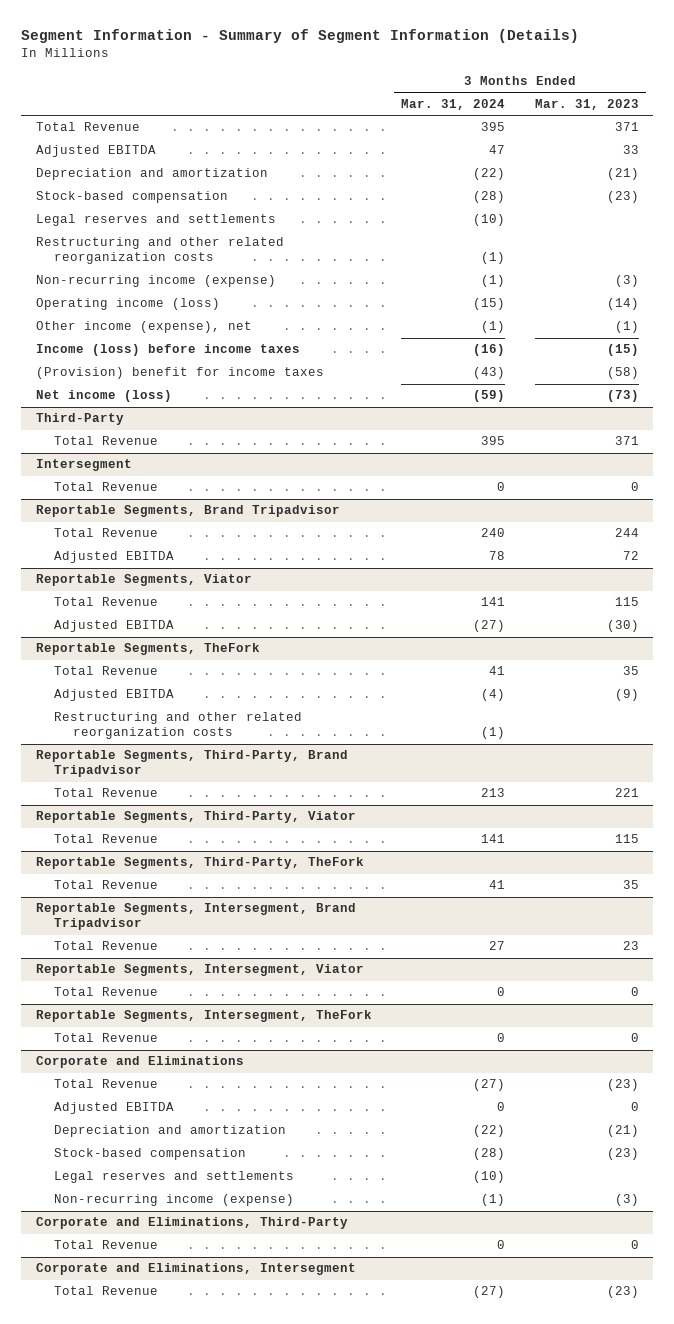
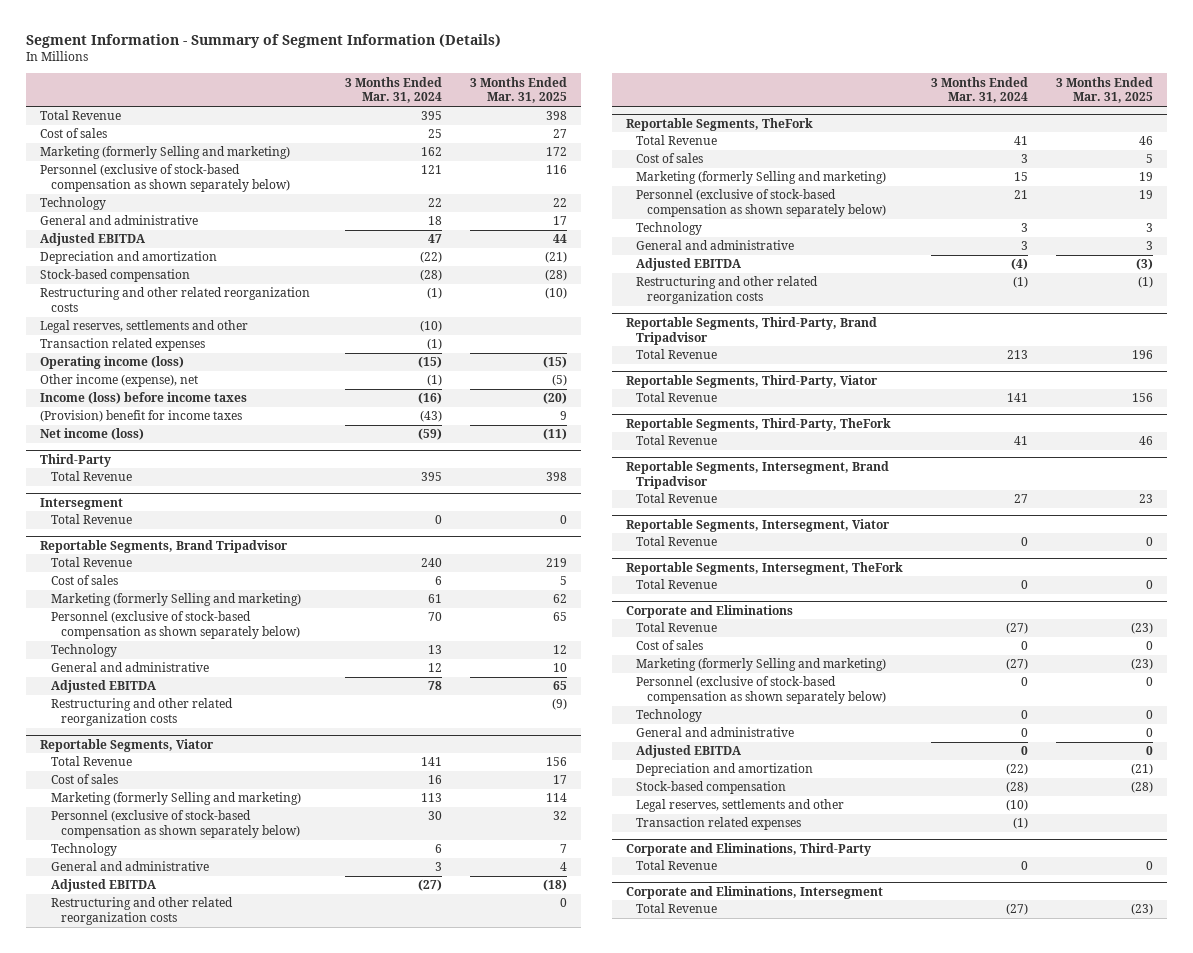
- | 3 Months Ended Mar. 31, 2024 | 3 Months Ended Mar. 31, 2023
+ | 3 Months Ended Mar. 31, 2024 | 3 Months Ended Mar. 31, 2025
+ Cost of sales | 25 | 27
+ Marketing (formerly Selling and marketing) | 162 | 172
+ Personnel (exclusive of stock-based compensation as shown separately below) | 121 | 116
+ Technology | 22 | 22
+ General and administrative | 18 | 17
- Legal reserves and settlements | (10) |
- Non-recurring income (expense) | (1) | (3)
+ Legal reserves, settlements and other | (10) |
+ Transaction related expenses | (1) |
@ Reportable Segments, Brand Tripadvisor
+ Cost of sales | 6 | 5
+ Marketing (formerly Selling and marketing) | 61 | 62
+ Personnel (exclusive of stock-based compensation as shown separately below) | 70 | 65
+ Technology | 13 | 12
+ General and administrative | 12 | 10
+ Restructuring and other related reorganization costs | | (9)
@ Reportable Segments, Viator
+ Cost of sales | 16 | 17
+ Marketing (formerly Selling and marketing) | 113 | 114
+ Personnel (exclusive of stock-based compensation as shown separately below) | 30 | 32
+ Technology | 6 | 7
+ General and administrative | 3 | 4
+ Restructuring and other related reorganization costs | | 0
@ Reportable Segments, TheFork
+ Cost of sales | 3 | 5
+ Marketing (formerly Selling and marketing) | 15 | 19
+ Personnel (exclusive of stock-based compensation as shown separately below) | 21 | 19
+ Technology | 3 | 3
+ General and administrative | 3 | 3
@ Corporate and Eliminations
+ Cost of sales | 0 | 0
+ Marketing (formerly Selling and marketing) | (27) | (23)
+ Personnel (exclusive of stock-based compensation as shown separately below) | 0 | 0
+ Technology | 0 | 0
+ General and administrative | 0 | 0
- Legal reserves and settlements | (10) |
- Non-recurring income (expense) | (1) | (3)
+ Legal reserves, settlements and other | (10) |
+ Transaction related expenses | (1) |

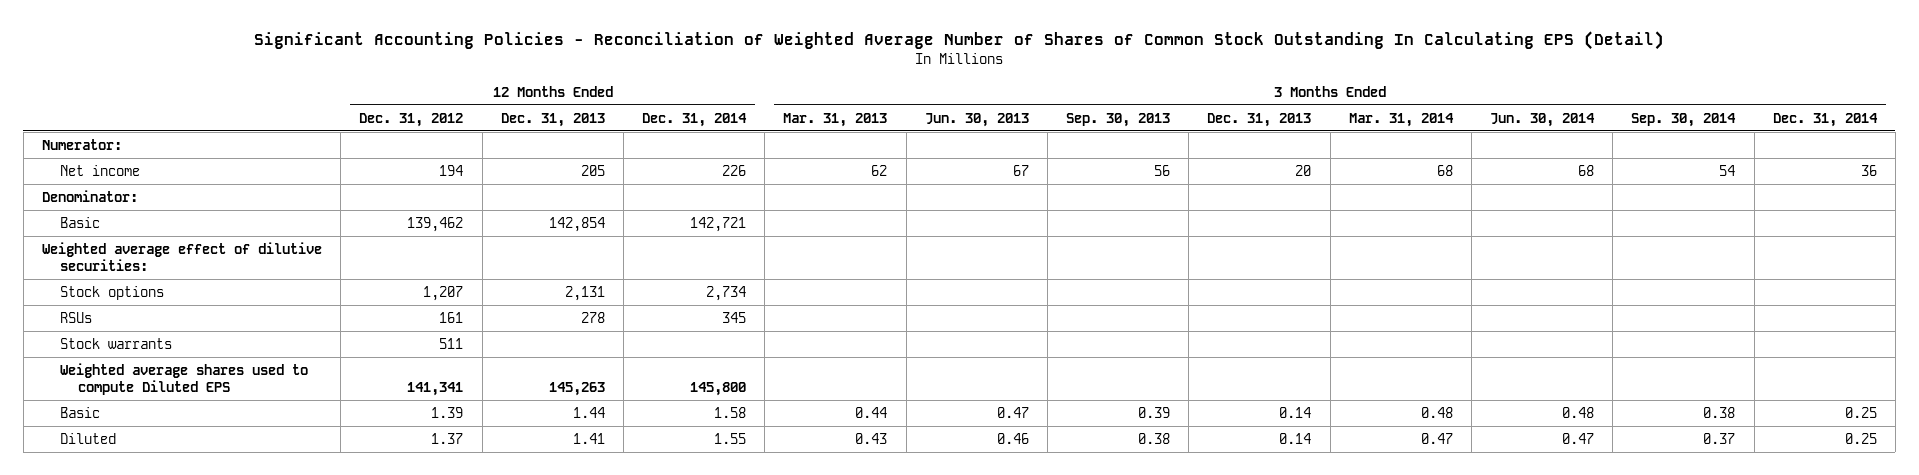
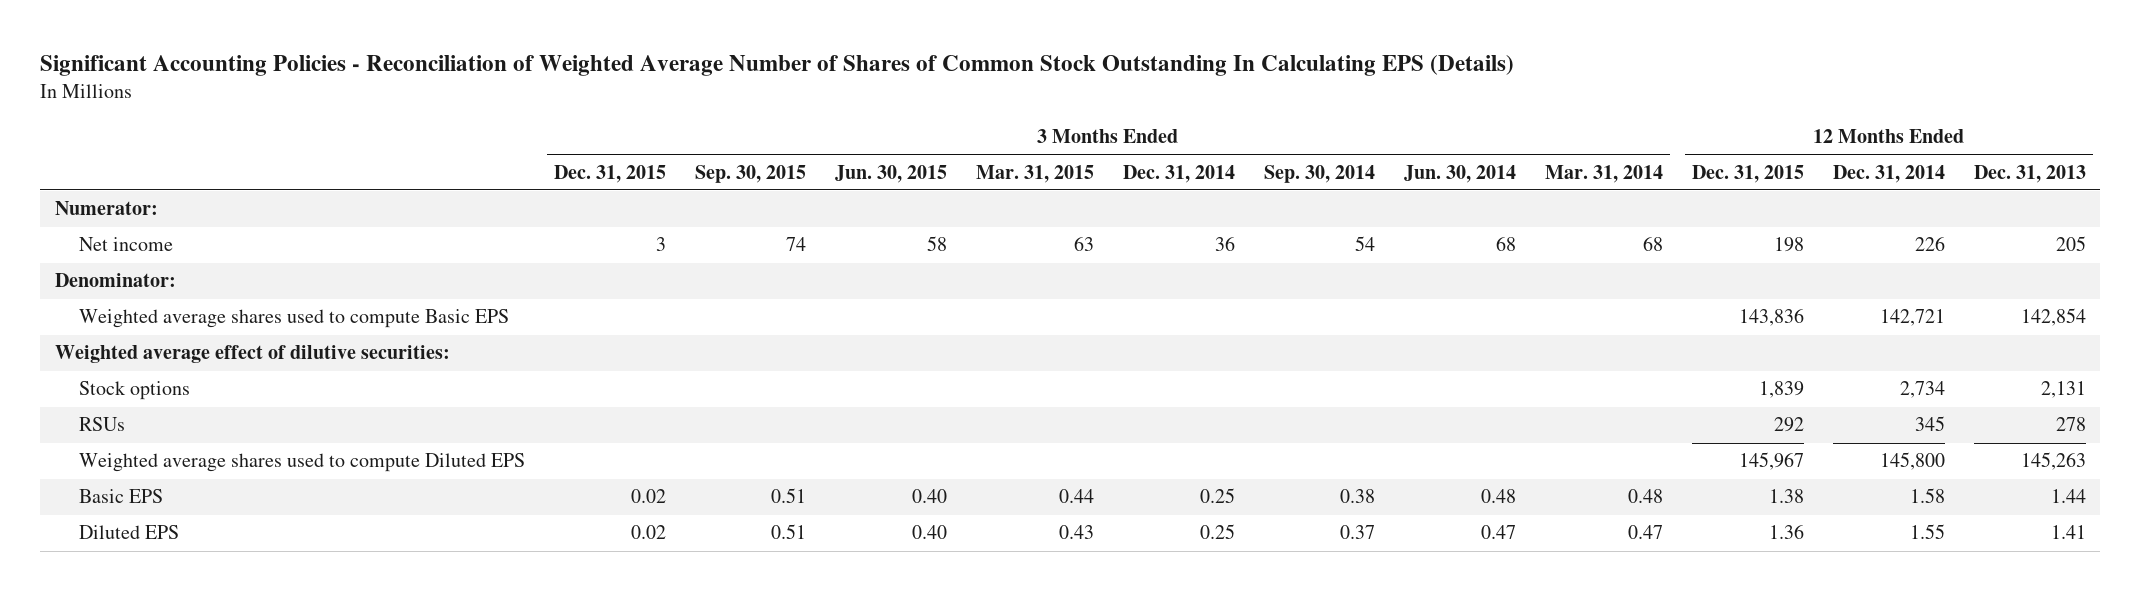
- Significant Accounting Policies - Reconciliation of Weighted Average Number of Shares of Common Stock Outstanding In Calculating EPS (Detail)
+ Significant Accounting Policies - Reconciliation of Weighted Average Number of Shares of Common Stock Outstanding In Calculating EPS (Details)
- | 12 Months Ended Dec. 31, 2012 | 12 Months Ended Dec. 31, 2013 | 12 Months Ended Dec. 31, 2014 | 3 Months Ended Mar. 31, 2013 | 3 Months Ended Jun. 30, 2013 | 3 Months Ended Sep. 30, 2013 | 3 Months Ended Dec. 31, 2013 | 3 Months Ended Mar. 31, 2014 | 3 Months Ended Jun. 30, 2014 | 3 Months Ended Sep. 30, 2014 | 3 Months Ended Dec. 31, 2014
+ | 3 Months Ended Dec. 31, 2015 | 3 Months Ended Sep. 30, 2015 | 3 Months Ended Jun. 30, 2015 | 3 Months Ended Mar. 31, 2015 | 3 Months Ended Dec. 31, 2014 | 3 Months Ended Sep. 30, 2014 | 3 Months Ended Jun. 30, 2014 | 3 Months Ended Mar. 31, 2014 | 12 Months Ended Dec. 31, 2015 | 12 Months Ended Dec. 31, 2014 | 12 Months Ended Dec. 31, 2013
- Basic | 139,462 | 142,854 | 142,721 | | | | | | | |
+ Weighted average shares used to compute Basic EPS | | | | | | | | | 143,836 | 142,721 | 142,854
- Stock warrants | 511 | | | | | | | | | |
- Basic | 1.39 | 1.44 | 1.58 | 0.44 | 0.47 | 0.39 | 0.14 | 0.48 | 0.48 | 0.38 | 0.25
- Diluted | 1.37 | 1.41 | 1.55 | 0.43 | 0.46 | 0.38 | 0.14 | 0.47 | 0.47 | 0.37 | 0.25
+ Basic EPS | 0.02 | 0.51 | 0.40 | 0.44 | 0.25 | 0.38 | 0.48 | 0.48 | 1.38 | 1.58 | 1.44
+ Diluted EPS | 0.02 | 0.51 | 0.40 | 0.43 | 0.25 | 0.37 | 0.47 | 0.47 | 1.36 | 1.55 | 1.41

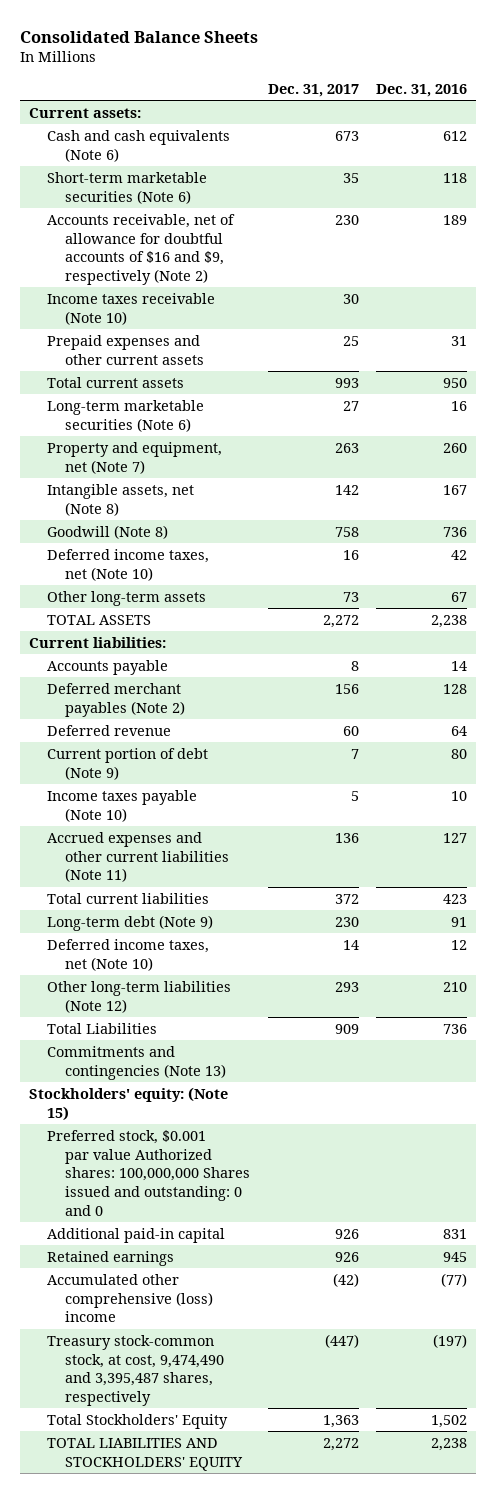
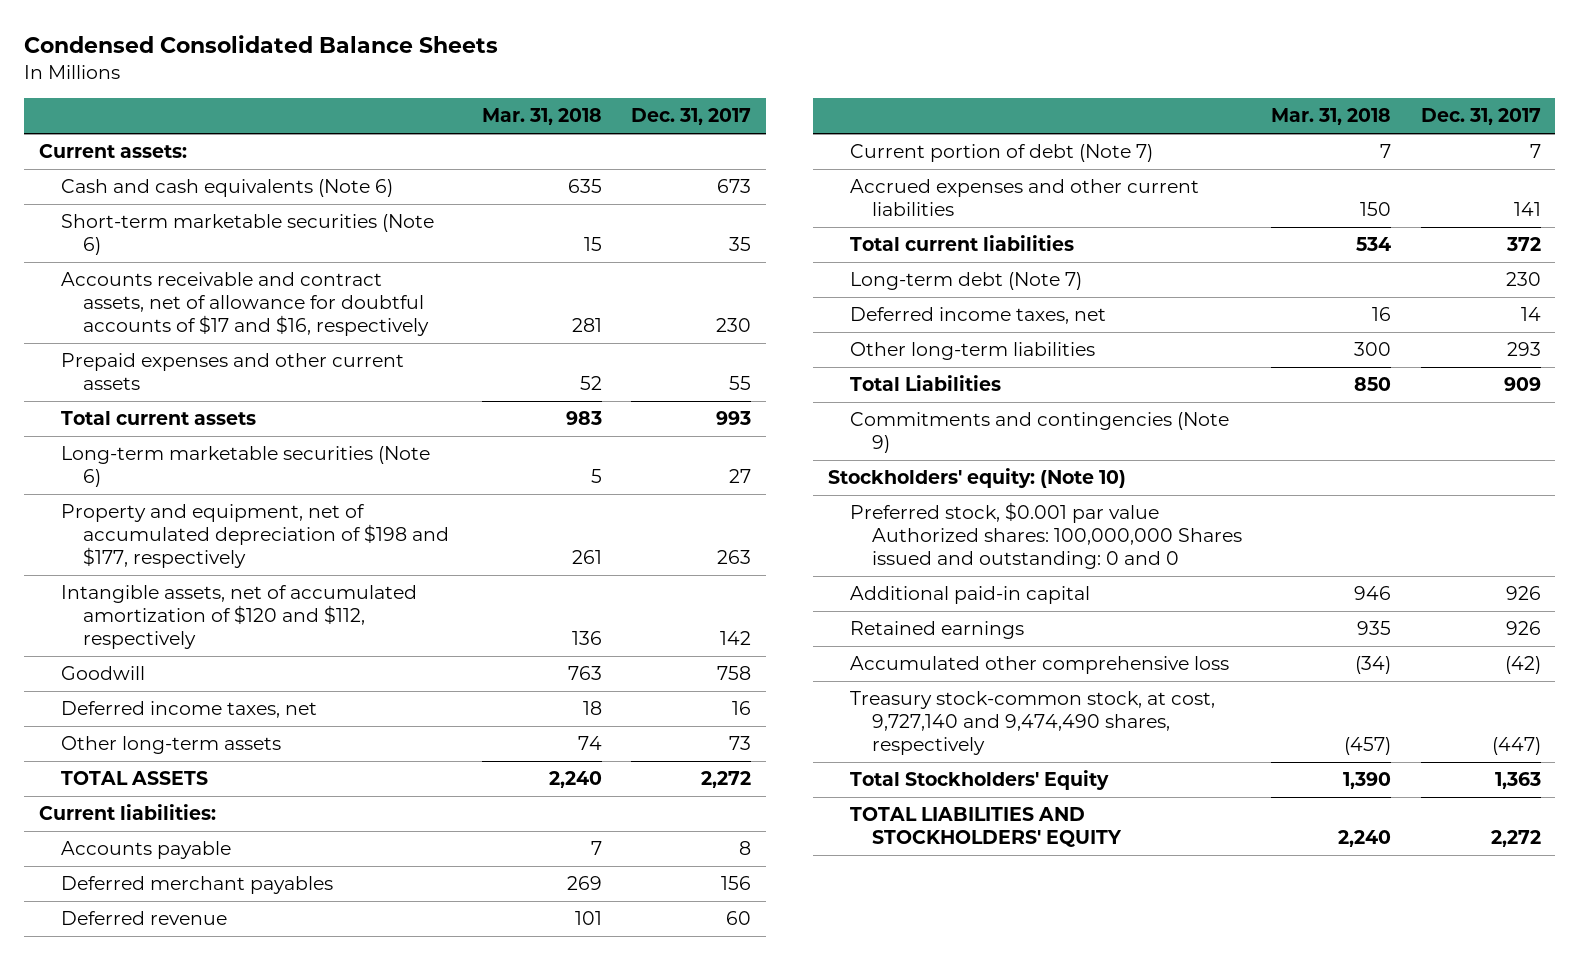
- Consolidated Balance Sheets
+ Condensed Consolidated Balance Sheets
- | Dec. 31, 2017 | Dec. 31, 2016
+ | Mar. 31, 2018 | Dec. 31, 2017
- Accounts receivable, net of allowance for doubtful accounts of $16 and $9, respectively (Note 2) | 230 | 189
- Income taxes receivable (Note 10) | 30 |
- Prepaid expenses and other current assets | 25 | 31
+ Accounts receivable and contract assets, net of allowance for doubtful accounts of $17 and $16, respectively | 281 | 230
+ Prepaid expenses and other current assets | 52 | 55
- Property and equipment, net (Note 7) | 263 | 260
- Intangible assets, net (Note 8) | 142 | 167
- Goodwill (Note 8) | 758 | 736
- Deferred income taxes, net (Note 10) | 16 | 42
+ Property and equipment, net of accumulated depreciation of $198 and $177, respectively | 261 | 263
+ Intangible assets, net of accumulated amortization of $120 and $112, respectively | 136 | 142
+ Goodwill | 763 | 758
+ Deferred income taxes, net | 18 | 16
- Deferred merchant payables (Note 2) | 156 | 128
+ Deferred merchant payables | 269 | 156
- Current portion of debt (Note 9) | 7 | 80
- Income taxes payable (Note 10) | 5 | 10
- Accrued expenses and other current liabilities (Note 11) | 136 | 127
+ Current portion of debt (Note 7) | 7 | 7
+ Accrued expenses and other current liabilities | 150 | 141
- Long-term debt (Note 9) | 230 | 91
- Deferred income taxes, net (Note 10) | 14 | 12
- Other long-term liabilities (Note 12) | 293 | 210
+ Long-term debt (Note 7) | | 230
+ Deferred income taxes, net | 16 | 14
+ Other long-term liabilities | 300 | 293
- Commitments and contingencies (Note 13)
- Stockholders' equity: (Note 15)
+ Commitments and contingencies (Note 9)
+ Stockholders' equity: (Note 10)
- Accumulated other comprehensive (loss) income | (42) | (77)
- Treasury stock-common stock, at cost, 9,474,490 and 3,395,487 shares, respectively | (447) | (197)
+ Accumulated other comprehensive loss | (34) | (42)
+ Treasury stock-common stock, at cost, 9,727,140 and 9,474,490 shares, respectively | (457) | (447)

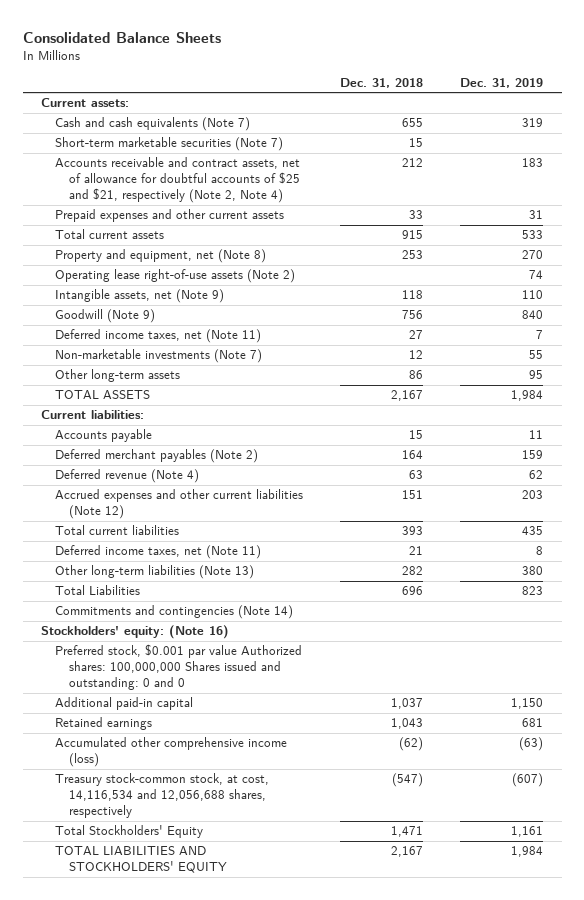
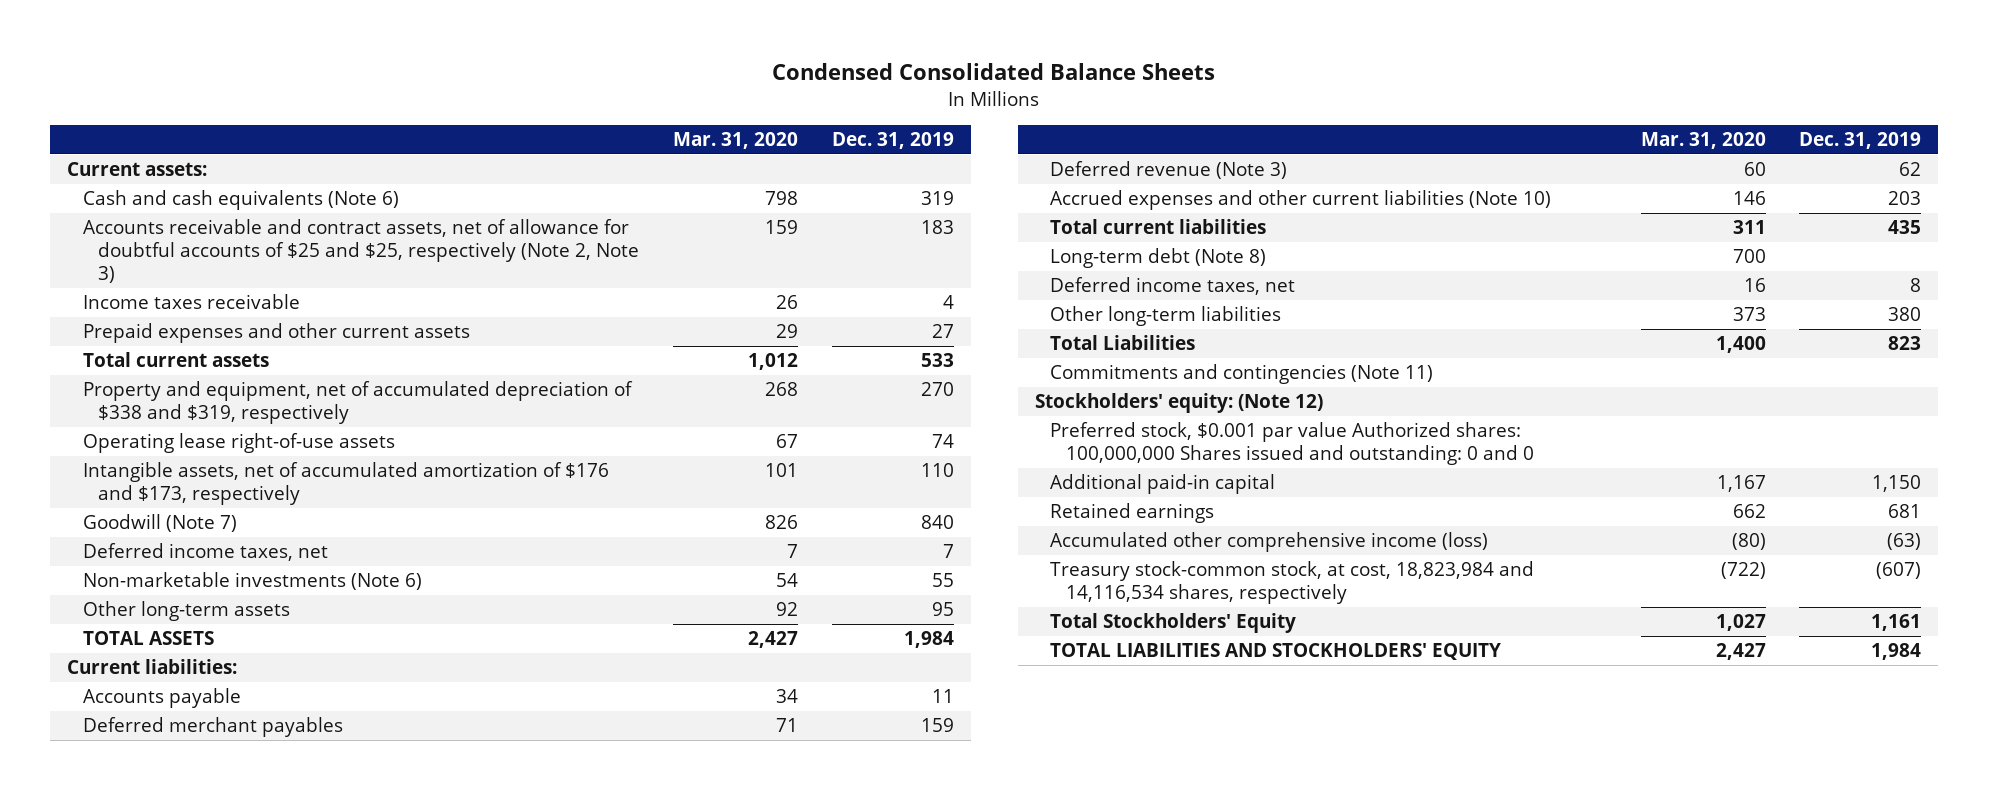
- Consolidated Balance Sheets
+ Condensed Consolidated Balance Sheets
- | Dec. 31, 2018 | Dec. 31, 2019
+ | Mar. 31, 2020 | Dec. 31, 2019
- Cash and cash equivalents (Note 7) | 655 | 319
- Short-term marketable securities (Note 7) | 15 |
- Accounts receivable and contract assets, net of allowance for doubtful accounts of $25 and $21, respectively (Note 2, Note 4) | 212 | 183
- Prepaid expenses and other current assets | 33 | 31
+ Cash and cash equivalents (Note 6) | 798 | 319
+ Accounts receivable and contract assets, net of allowance for doubtful accounts of $25 and $25, respectively (Note 2, Note 3) | 159 | 183
+ Income taxes receivable | 26 | 4
+ Prepaid expenses and other current assets | 29 | 27
- Property and equipment, net (Note 8) | 253 | 270
- Operating lease right-of-use assets (Note 2) | | 74
- Intangible assets, net (Note 9) | 118 | 110
- Goodwill (Note 9) | 756 | 840
- Deferred income taxes, net (Note 11) | 27 | 7
- Non-marketable investments (Note 7) | 12 | 55
+ Property and equipment, net of accumulated depreciation of $338 and $319, respectively | 268 | 270
+ Operating lease right-of-use assets | 67 | 74
+ Intangible assets, net of accumulated amortization of $176 and $173, respectively | 101 | 110
+ Goodwill (Note 7) | 826 | 840
+ Deferred income taxes, net | 7 | 7
+ Non-marketable investments (Note 6) | 54 | 55
- Deferred merchant payables (Note 2) | 164 | 159
- Deferred revenue (Note 4) | 63 | 62
- Accrued expenses and other current liabilities (Note 12) | 151 | 203
+ Deferred merchant payables | 71 | 159
+ Deferred revenue (Note 3) | 60 | 62
+ Accrued expenses and other current liabilities (Note 10) | 146 | 203
- Deferred income taxes, net (Note 11) | 21 | 8
- Other long-term liabilities (Note 13) | 282 | 380
+ Long-term debt (Note 8) | 700 |
+ Deferred income taxes, net | 16 | 8
+ Other long-term liabilities | 373 | 380
- Commitments and contingencies (Note 14)
- Stockholders' equity: (Note 16)
+ Commitments and contingencies (Note 11)
+ Stockholders' equity: (Note 12)
- Treasury stock-common stock, at cost, 14,116,534 and 12,056,688 shares, respectively | (547) | (607)
+ Treasury stock-common stock, at cost, 18,823,984 and 14,116,534 shares, respectively | (722) | (607)

